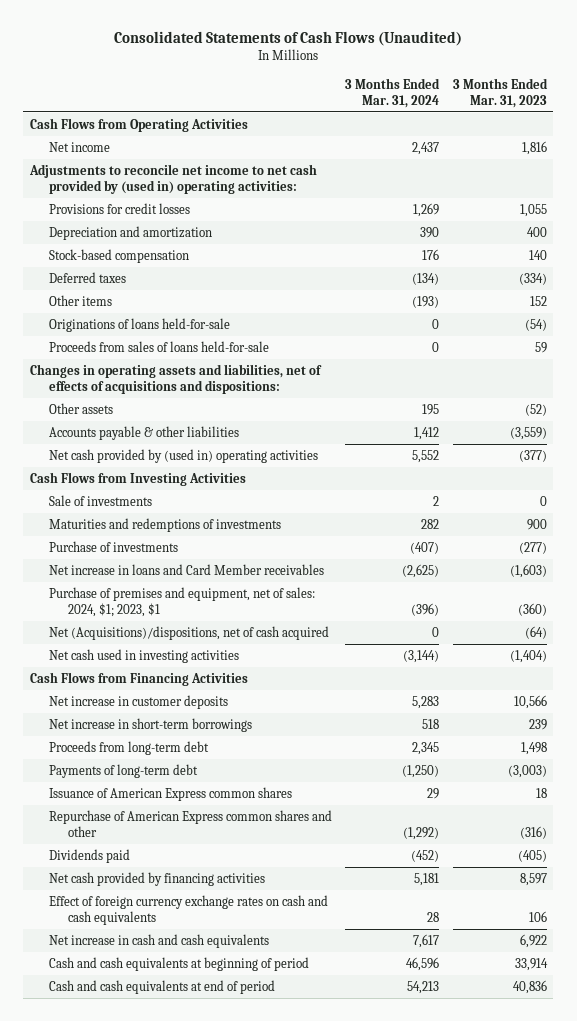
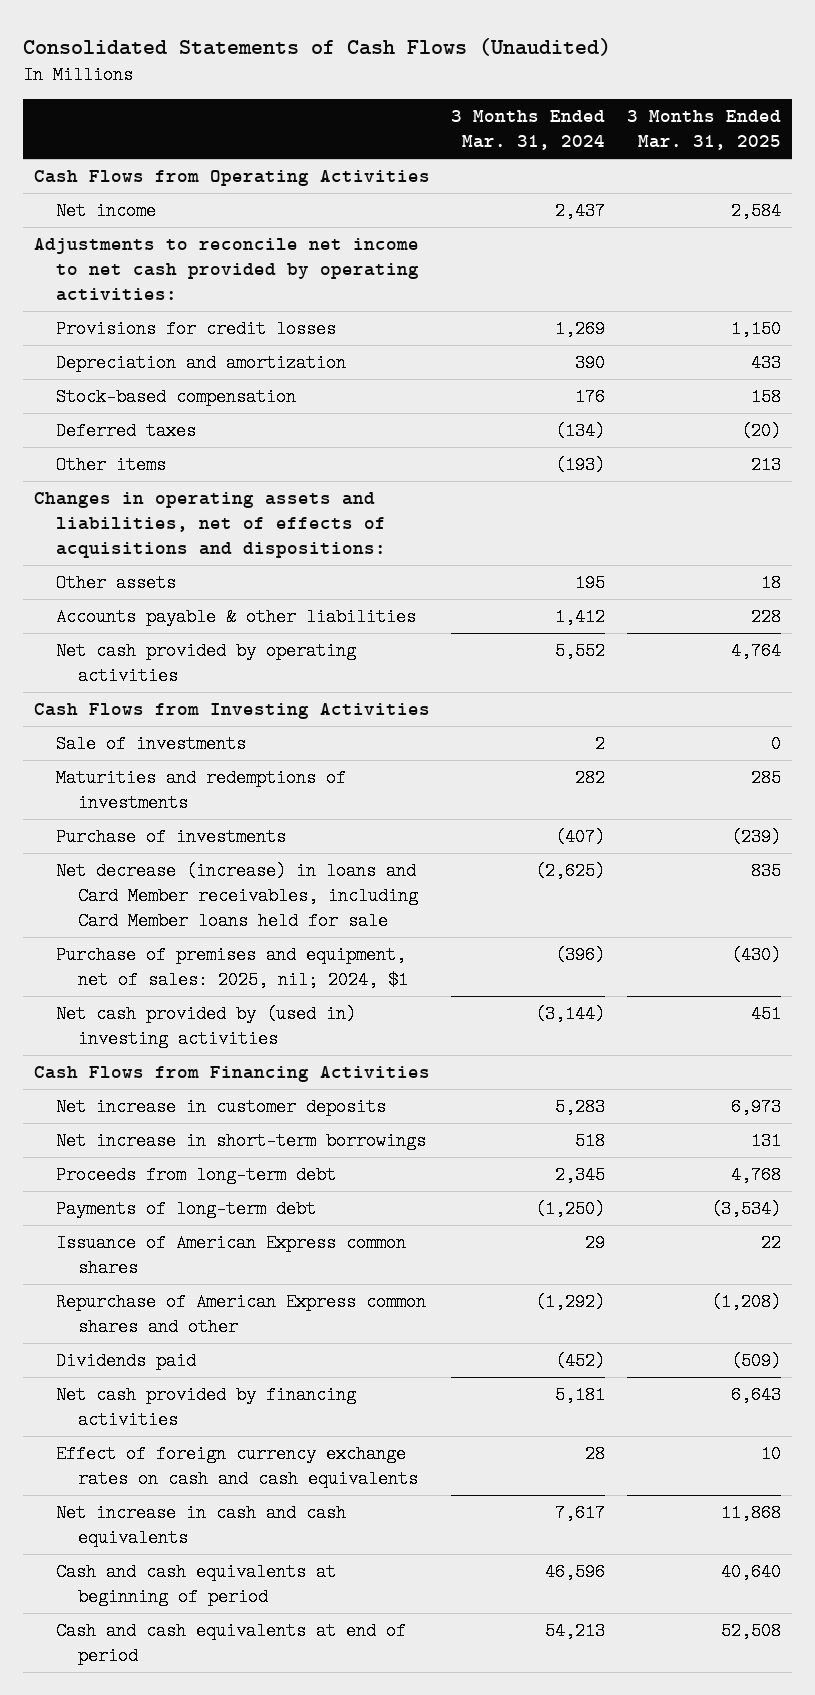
- | 3 Months Ended Mar. 31, 2024 | 3 Months Ended Mar. 31, 2023
+ | 3 Months Ended Mar. 31, 2024 | 3 Months Ended Mar. 31, 2025
- Adjustments to reconcile net income to net cash provided by (used in) operating activities:
+ Adjustments to reconcile net income to net cash provided by operating activities:
- Originations of loans held-for-sale | 0 | (54)
- Proceeds from sales of loans held-for-sale | 0 | 59
- Net cash provided by (used in) operating activities | 5,552 | (377)
+ Net cash provided by operating activities | 5,552 | 4,764
- Net increase in loans and Card Member receivables | (2,625) | (1,603)
- Purchase of premises and equipment, net of sales: 2024, $1; 2023, $1 | (396) | (360)
- Net (Acquisitions)/dispositions, net of cash acquired | 0 | (64)
- Net cash used in investing activities | (3,144) | (1,404)
+ Net decrease (increase) in loans and Card Member receivables, including Card Member loans held for sale | (2,625) | 835
+ Purchase of premises and equipment, net of sales: 2025, nil; 2024, $1 | (396) | (430)
+ Net cash provided by (used in) investing activities | (3,144) | 451

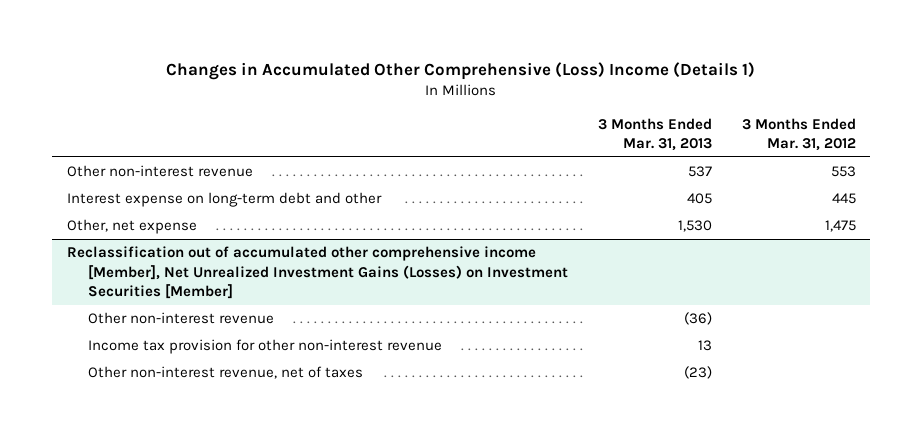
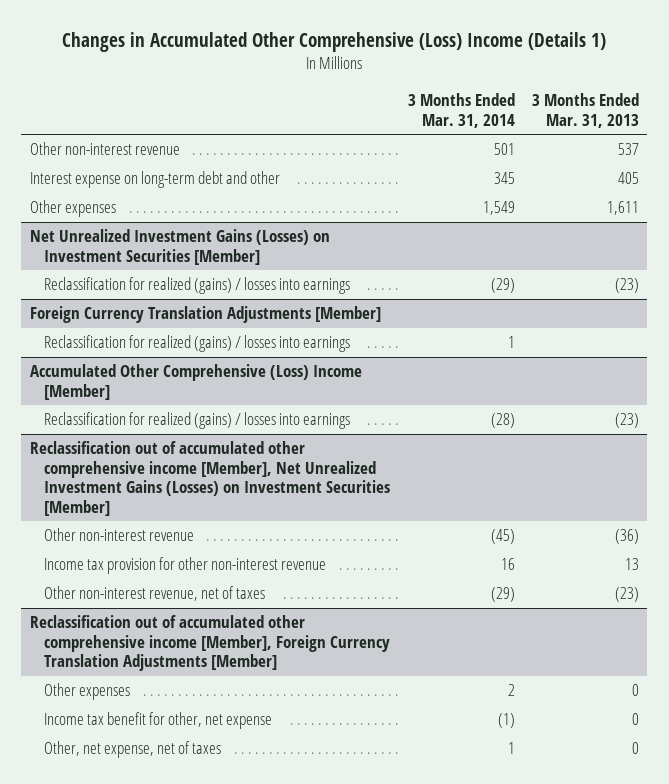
- | 3 Months Ended Mar. 31, 2013 | 3 Months Ended Mar. 31, 2012
+ | 3 Months Ended Mar. 31, 2014 | 3 Months Ended Mar. 31, 2013
- Other, net expense | 1,530 | 1,475
+ Other expenses | 1,549 | 1,611
+ Net Unrealized Investment Gains (Losses) on Investment Securities [Member]
+ Reclassification for realized (gains) / losses into earnings | (29) | (23)
+ Foreign Currency Translation Adjustments [Member]
+ Reclassification for realized (gains) / losses into earnings | 1 |
+ Accumulated Other Comprehensive (Loss) Income [Member]
+ Reclassification for realized (gains) / losses into earnings | (28) | (23)
+ Reclassification out of accumulated other comprehensive income [Member], Foreign Currency Translation Adjustments [Member]
+ Other expenses | 2 | 0
+ Income tax benefit for other, net expense | (1) | 0
+ Other, net expense, net of taxes | 1 | 0

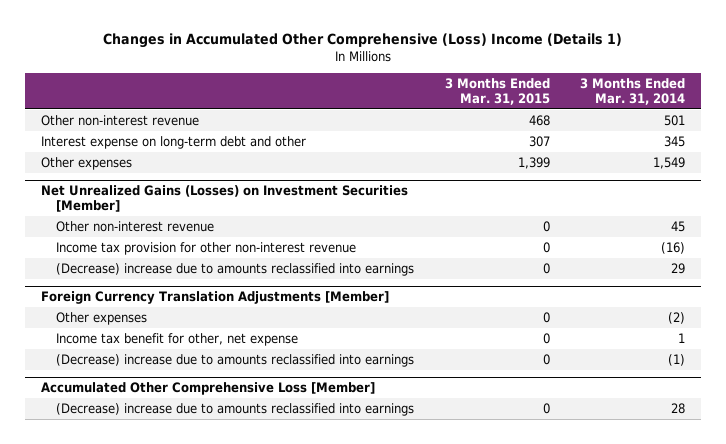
- | 3 Months Ended Mar. 31, 2014 | 3 Months Ended Mar. 31, 2013
+ | 3 Months Ended Mar. 31, 2015 | 3 Months Ended Mar. 31, 2014
- Net Unrealized Investment Gains (Losses) on Investment Securities [Member]
- Reclassification for realized (gains) / losses into earnings | (29) | (23)
+ Net Unrealized Gains (Losses) on Investment Securities [Member]
+ Other non-interest revenue | 0 | 45
+ Income tax provision for other non-interest revenue | 0 | (16)
+ (Decrease) increase due to amounts reclassified into earnings | 0 | 29
@ Foreign Currency Translation Adjustments [Member]
- Reclassification for realized (gains) / losses into earnings | 1 |
- Accumulated Other Comprehensive (Loss) Income [Member]
- Reclassification for realized (gains) / losses into earnings | (28) | (23)
- Reclassification out of accumulated other comprehensive income [Member], Net Unrealized Investment Gains (Losses) on Investment Securities [Member]
- Other non-interest revenue | (45) | (36)
- Income tax provision for other non-interest revenue | 16 | 13
- Other non-interest revenue, net of taxes | (29) | (23)
- Reclassification out of accumulated other comprehensive income [Member], Foreign Currency Translation Adjustments [Member]
- Other expenses | 2 | 0
- Income tax benefit for other, net expense | (1) | 0
- Other, net expense, net of taxes | 1 | 0
@ Foreign Currency Translation Adjustments [Member]
+ Other expenses | 0 | (2)
+ Income tax benefit for other, net expense | 0 | 1
+ (Decrease) increase due to amounts reclassified into earnings | 0 | (1)
+ Accumulated Other Comprehensive Loss [Member]
+ (Decrease) increase due to amounts reclassified into earnings | 0 | 28

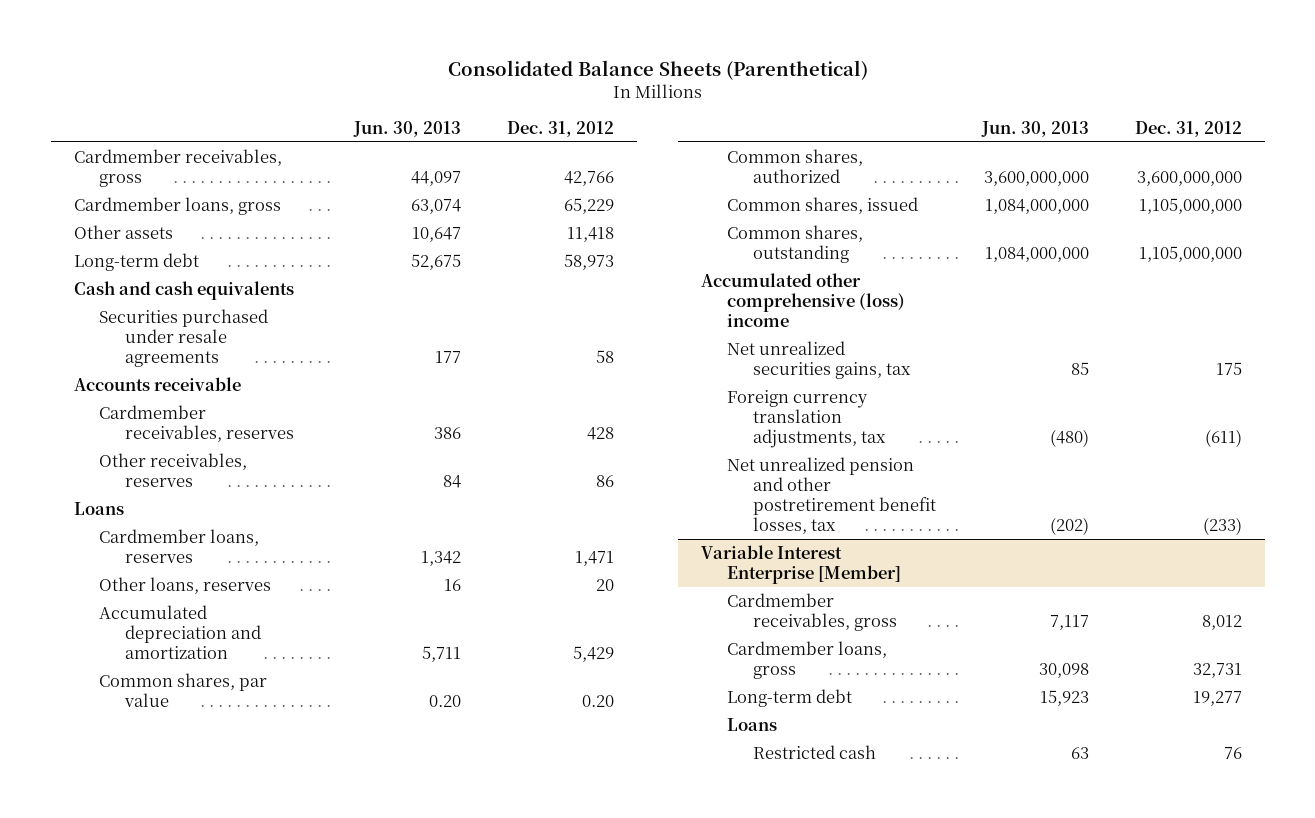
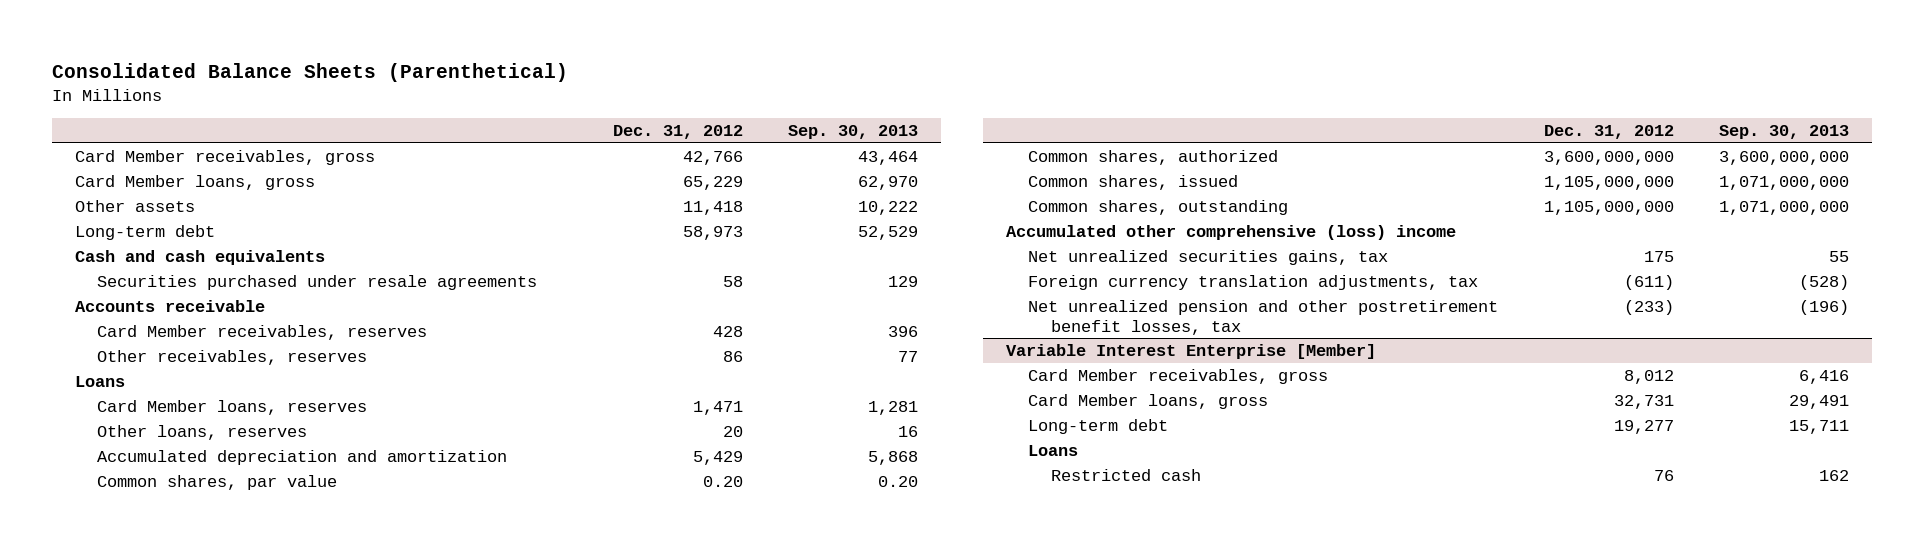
- | Jun. 30, 2013 | Dec. 31, 2012
+ | Dec. 31, 2012 | Sep. 30, 2013
- Cardmember receivables, gross | 44,097 | 42,766
- Cardmember loans, gross | 63,074 | 65,229
+ Card Member receivables, gross | 42,766 | 43,464
+ Card Member loans, gross | 65,229 | 62,970
- Cardmember receivables, reserves | 386 | 428
+ Card Member receivables, reserves | 428 | 396
- Cardmember loans, reserves | 1,342 | 1,471
+ Card Member loans, reserves | 1,471 | 1,281
@ Variable Interest Enterprise [Member]
- Cardmember receivables, gross | 7,117 | 8,012
- Cardmember loans, gross | 30,098 | 32,731
+ Card Member receivables, gross | 8,012 | 6,416
+ Card Member loans, gross | 32,731 | 29,491

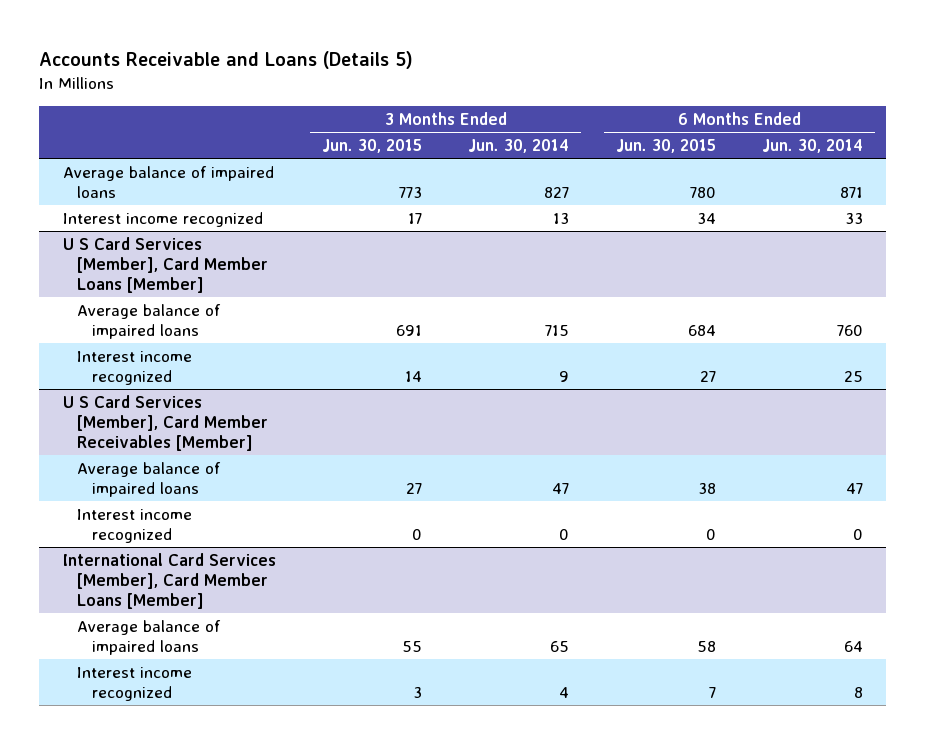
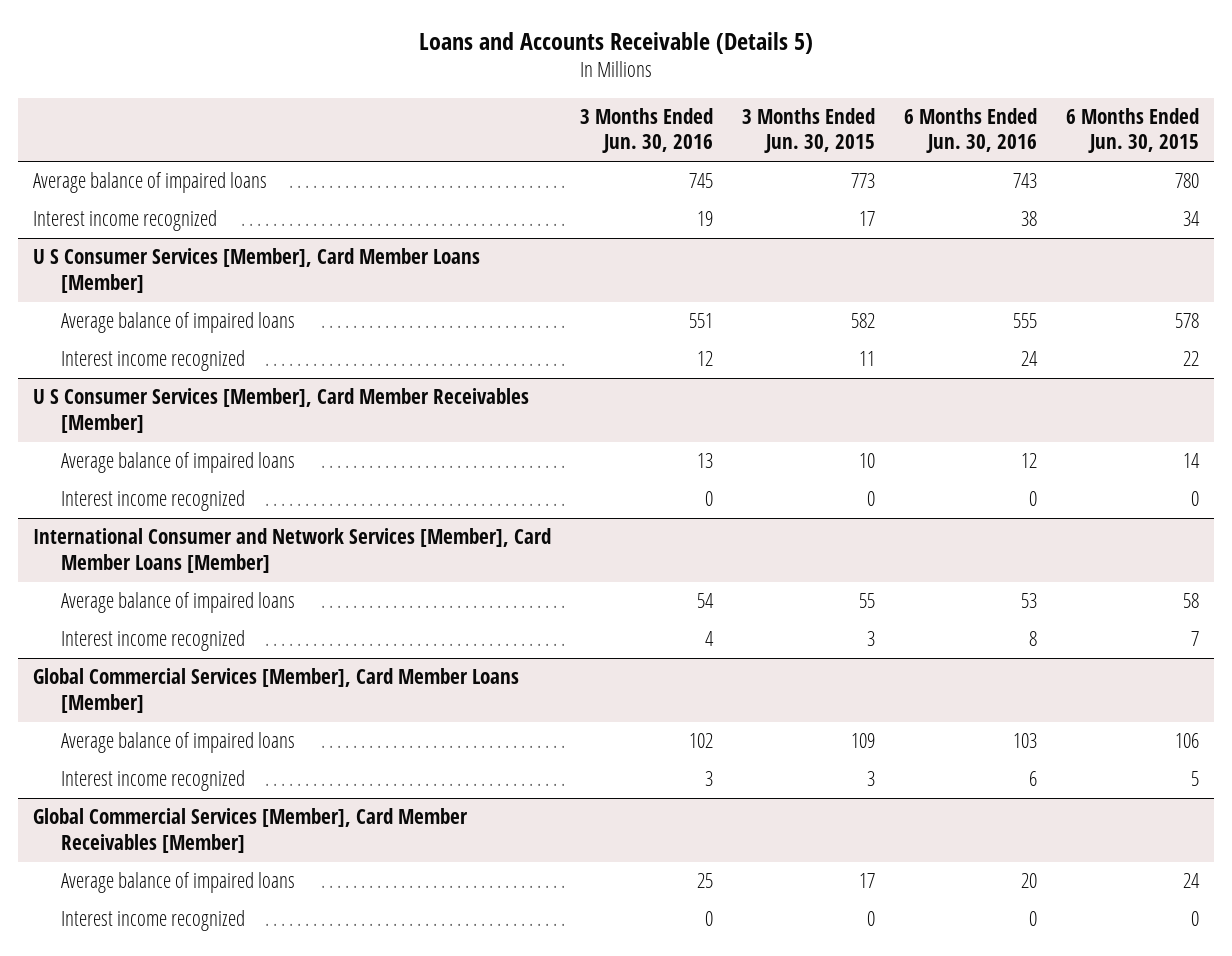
- Accounts Receivable and Loans (Details 5)
+ Loans and Accounts Receivable (Details 5)
- | 3 Months Ended Jun. 30, 2015 | 3 Months Ended Jun. 30, 2014 | 6 Months Ended Jun. 30, 2015 | 6 Months Ended Jun. 30, 2014
+ | 3 Months Ended Jun. 30, 2016 | 3 Months Ended Jun. 30, 2015 | 6 Months Ended Jun. 30, 2016 | 6 Months Ended Jun. 30, 2015
- U S Card Services [Member], Card Member Loans [Member]
- Average balance of impaired loans | 691 | 715 | 684 | 760
- Interest income recognized | 14 | 9 | 27 | 25
- U S Card Services [Member], Card Member Receivables [Member]
- Average balance of impaired loans | 27 | 47 | 38 | 47
+ U S Consumer Services [Member], Card Member Loans [Member]
+ Average balance of impaired loans | 551 | 582 | 555 | 578
+ Interest income recognized | 12 | 11 | 24 | 22
+ U S Consumer Services [Member], Card Member Receivables [Member]
+ Average balance of impaired loans | 13 | 10 | 12 | 14
- International Card Services [Member], Card Member Loans [Member]
+ International Consumer and Network Services [Member], Card Member Loans [Member]
+ Global Commercial Services [Member], Card Member Loans [Member]
+ Average balance of impaired loans | 102 | 109 | 103 | 106
+ Interest income recognized | 3 | 3 | 6 | 5
+ Global Commercial Services [Member], Card Member Receivables [Member]
+ Average balance of impaired loans | 25 | 17 | 20 | 24
+ Interest income recognized | 0 | 0 | 0 | 0

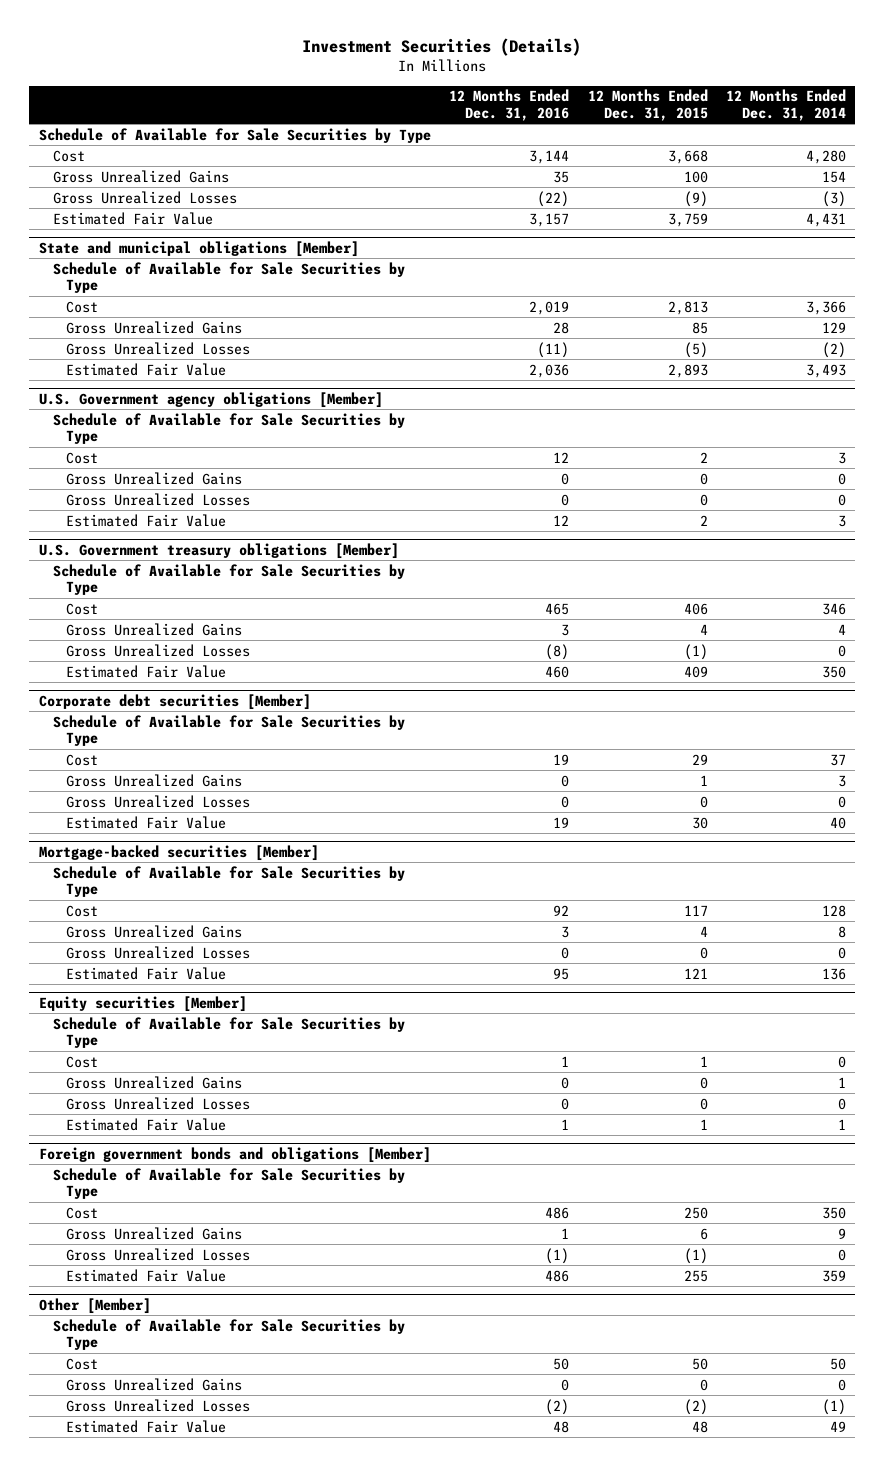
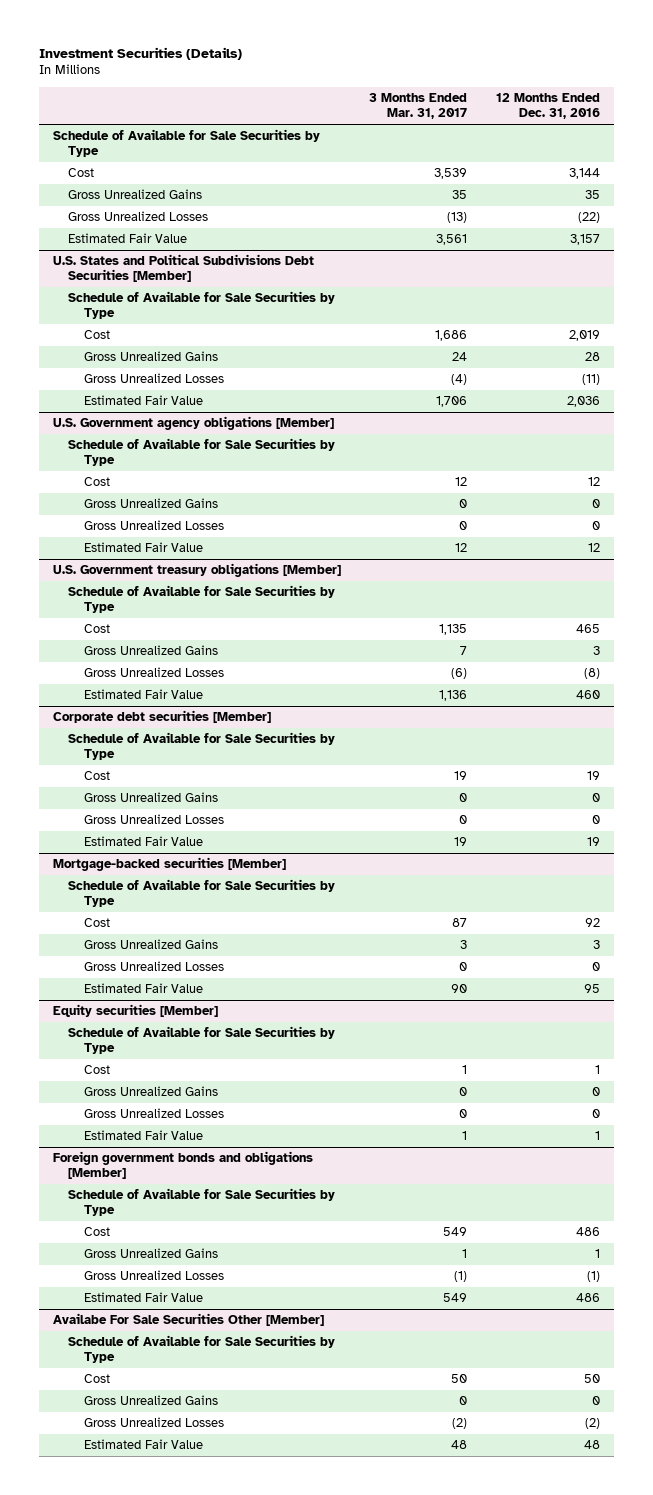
- | 12 Months Ended Dec. 31, 2016 | 12 Months Ended Dec. 31, 2015 | 12 Months Ended Dec. 31, 2014
+ | 3 Months Ended Mar. 31, 2017 | 12 Months Ended Dec. 31, 2016
- State and municipal obligations [Member]
+ U.S. States and Political Subdivisions Debt Securities [Member]
- Other [Member]
+ Availabe For Sale Securities Other [Member]

